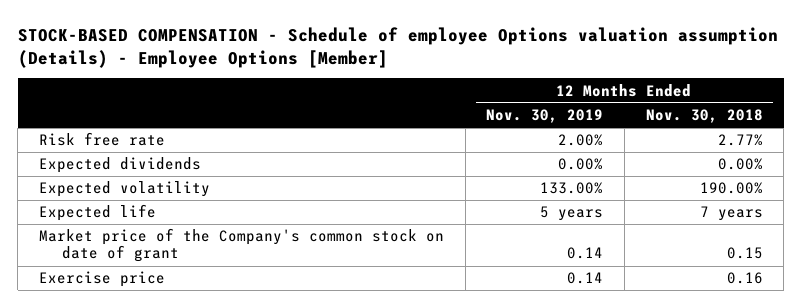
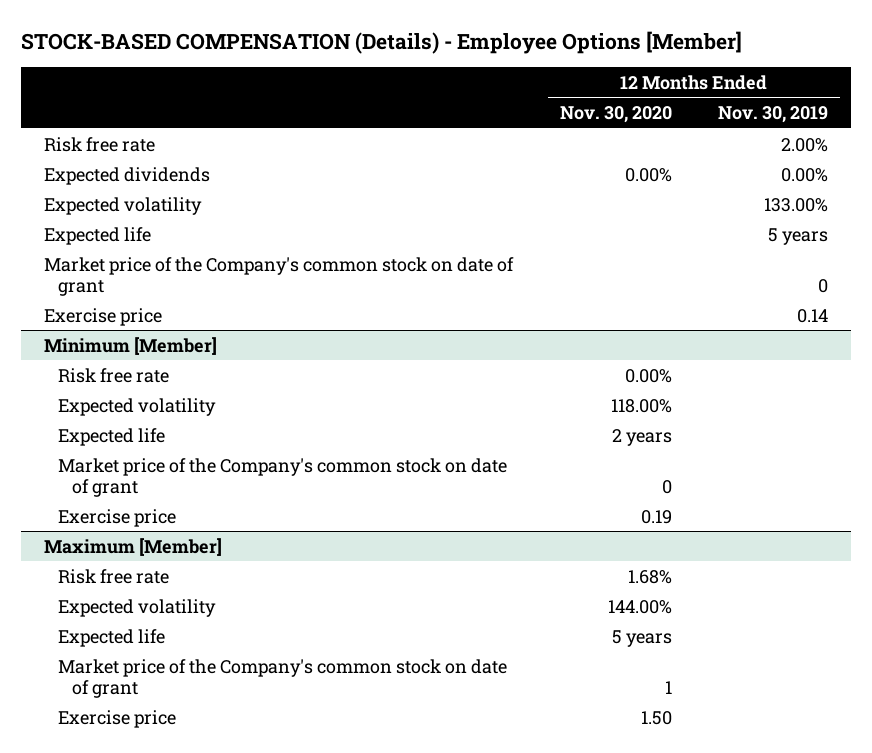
- STOCK-BASED COMPENSATION - Schedule of employee Options valuation assumption (Details) - Employee Options [Member]
+ STOCK-BASED COMPENSATION (Details) - Employee Options [Member]
- | 12 Months Ended Nov. 30, 2019 | 12 Months Ended Nov. 30, 2018
+ | 12 Months Ended Nov. 30, 2020 | 12 Months Ended Nov. 30, 2019
- Market price of the Company's common stock on date of grant | 0.14 | 0.15
+ Market price of the Company's common stock on date of grant | | 0
+ Minimum [Member]
+ Risk free rate | 0.00% |
+ Expected volatility | 118.00% |
+ Expected life | 2 years |
+ Market price of the Company's common stock on date of grant | 0 |
+ Exercise price | 0.19 |
+ Maximum [Member]
+ Risk free rate | 1.68% |
+ Expected volatility | 144.00% |
+ Expected life | 5 years |
+ Market price of the Company's common stock on date of grant | 1 |
+ Exercise price | 1.50 |

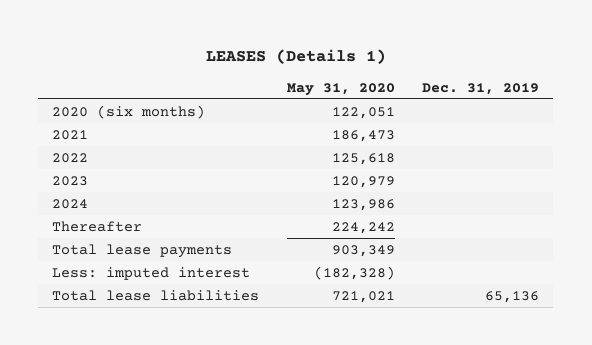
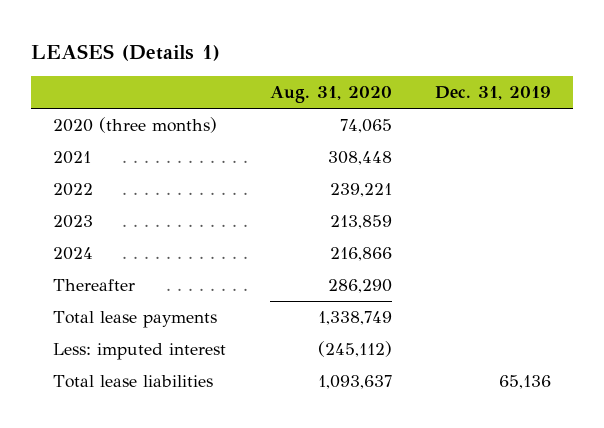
- | May 31, 2020 | Dec. 31, 2019
+ | Aug. 31, 2020 | Dec. 31, 2019
- 2020 (six months) | 122,051 |
+ 2020 (three months) | 74,065 |

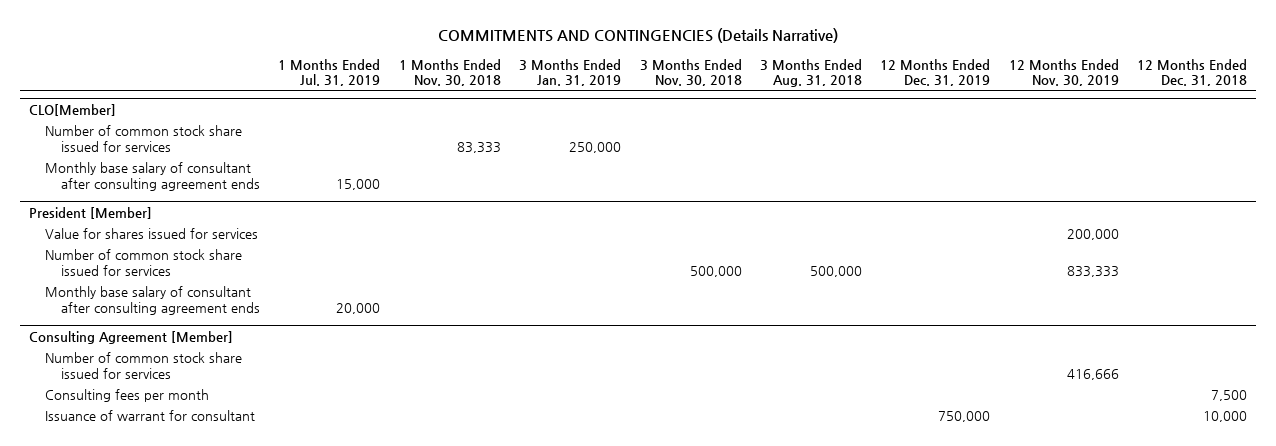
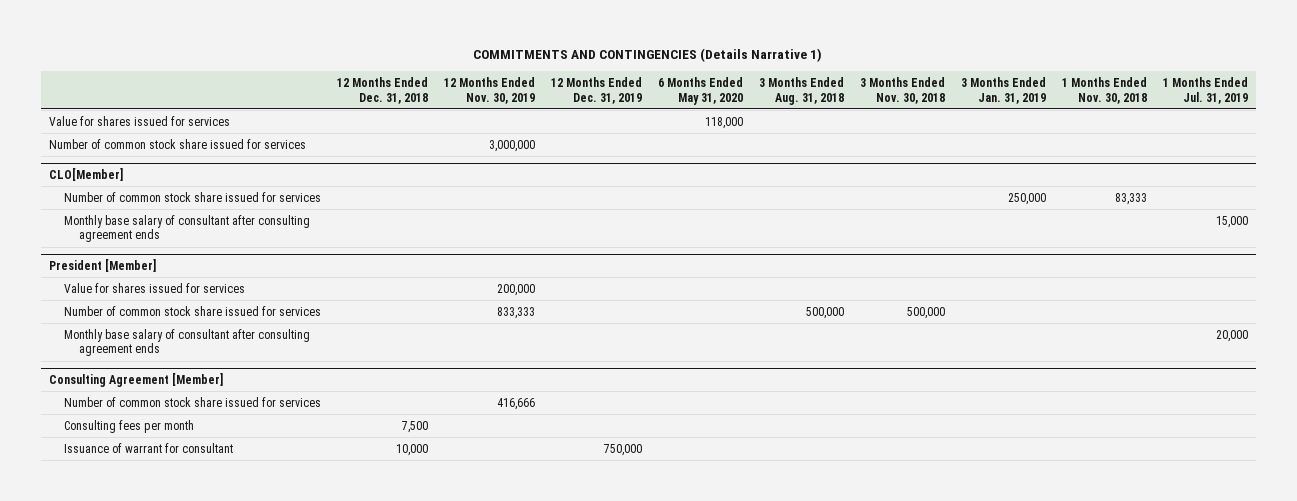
- COMMITMENTS AND CONTINGENCIES (Details Narrative)
+ COMMITMENTS AND CONTINGENCIES (Details Narrative 1)
- | 1 Months Ended Jul. 31, 2019 | 1 Months Ended Nov. 30, 2018 | 3 Months Ended Jan. 31, 2019 | 3 Months Ended Nov. 30, 2018 | 3 Months Ended Aug. 31, 2018 | 12 Months Ended Dec. 31, 2019 | 12 Months Ended Nov. 30, 2019 | 12 Months Ended Dec. 31, 2018
+ | 12 Months Ended Dec. 31, 2018 | 12 Months Ended Nov. 30, 2019 | 12 Months Ended Dec. 31, 2019 | 6 Months Ended May 31, 2020 | 3 Months Ended Aug. 31, 2018 | 3 Months Ended Nov. 30, 2018 | 3 Months Ended Jan. 31, 2019 | 1 Months Ended Nov. 30, 2018 | 1 Months Ended Jul. 31, 2019
+ Value for shares issued for services | | | | 118,000 | | | | |
+ Number of common stock share issued for services | | 3,000,000 | | | | | | |

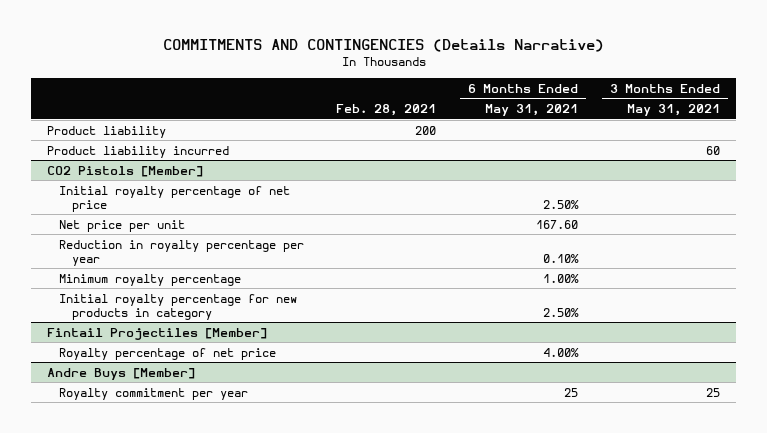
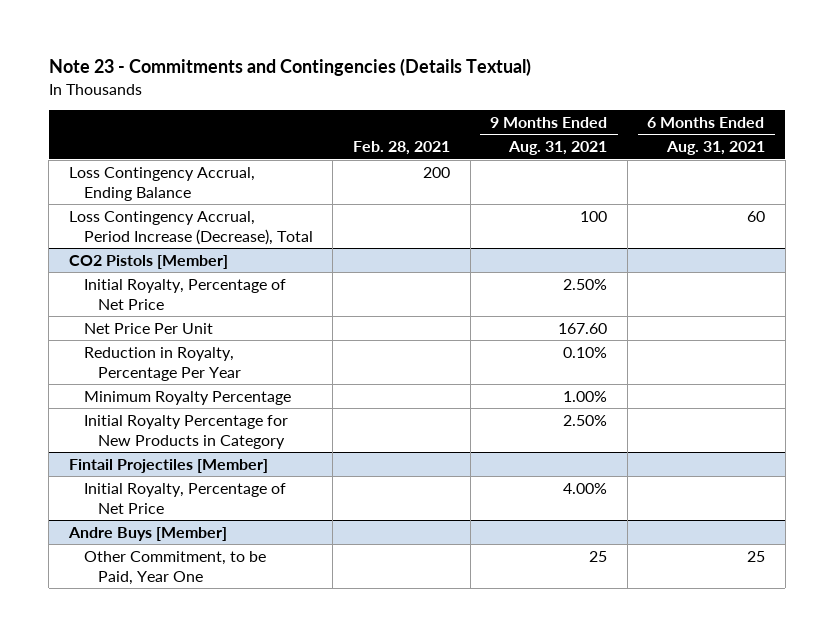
- COMMITMENTS AND CONTINGENCIES (Details Narrative)
+ Note 23 - Commitments and Contingencies (Details Textual)
- | Feb. 28, 2021 | 6 Months Ended May 31, 2021 | 3 Months Ended May 31, 2021
+ | Feb. 28, 2021 | 9 Months Ended Aug. 31, 2021 | 6 Months Ended Aug. 31, 2021
- Product liability | 200 | |
- Product liability incurred | | | 60
+ Loss Contingency Accrual, Ending Balance | 200 | |
+ Loss Contingency Accrual, Period Increase (Decrease), Total | | 100 | 60
@ CO2 Pistols [Member]
- Initial royalty percentage of net price | | 2.50% |
- Net price per unit | | 167.60 |
- Reduction in royalty percentage per year | | 0.10% |
- Minimum royalty percentage | | 1.00% |
- Initial royalty percentage for new products in category | | 2.50% |
+ Initial Royalty, Percentage of Net Price | | 2.50% |
+ Net Price Per Unit | | 167.60 |
+ Reduction in Royalty, Percentage Per Year | | 0.10% |
+ Minimum Royalty Percentage | | 1.00% |
+ Initial Royalty Percentage for New Products in Category | | 2.50% |
@ Fintail Projectiles [Member]
- Royalty percentage of net price | | 4.00% |
+ Initial Royalty, Percentage of Net Price | | 4.00% |
@ Andre Buys [Member]
- Royalty commitment per year | | 25 | 25
+ Other Commitment, to be Paid, Year One | | 25 | 25

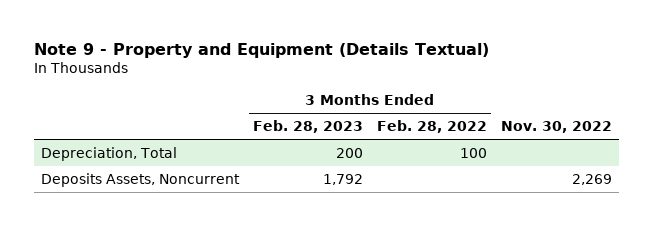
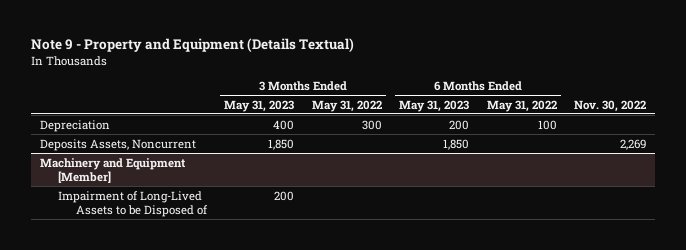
- | 3 Months Ended Feb. 28, 2023 | 3 Months Ended Feb. 28, 2022 | Nov. 30, 2022
+ | 3 Months Ended May 31, 2023 | 3 Months Ended May 31, 2022 | 6 Months Ended May 31, 2023 | 6 Months Ended May 31, 2022 | Nov. 30, 2022
- Depreciation, Total | 200 | 100 |
+ Depreciation | 400 | 300 | 200 | 100 |
+ Machinery and Equipment [Member]
+ Impairment of Long-Lived Assets to be Disposed of | 200 | | | |

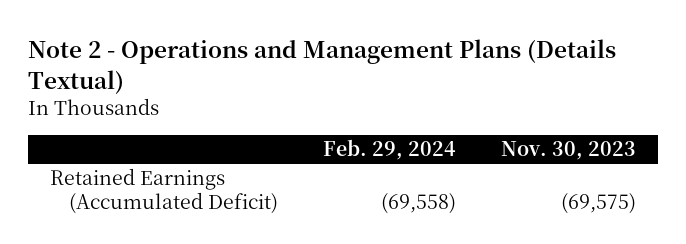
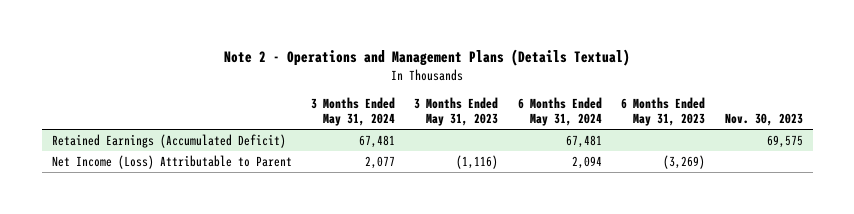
- | Feb. 29, 2024 | Nov. 30, 2023
+ | 3 Months Ended May 31, 2024 | 3 Months Ended May 31, 2023 | 6 Months Ended May 31, 2024 | 6 Months Ended May 31, 2023 | Nov. 30, 2023
- Retained Earnings (Accumulated Deficit) | (69,558) | (69,575)
+ Retained Earnings (Accumulated Deficit) | 67,481 | | 67,481 | | 69,575
+ Net Income (Loss) Attributable to Parent | 2,077 | (1,116) | 2,094 | (3,269) |

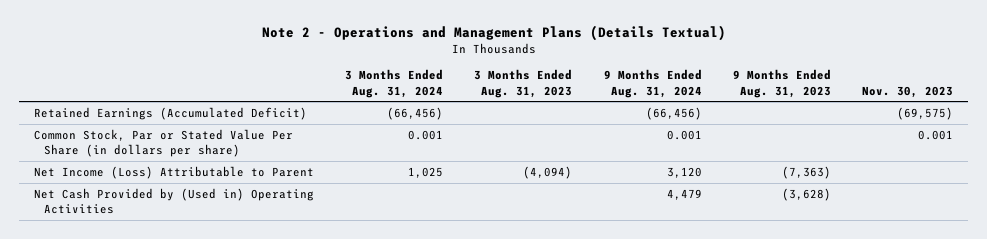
- | 3 Months Ended May 31, 2024 | 3 Months Ended May 31, 2023 | 6 Months Ended May 31, 2024 | 6 Months Ended May 31, 2023 | Nov. 30, 2023
+ | 3 Months Ended Aug. 31, 2024 | 3 Months Ended Aug. 31, 2023 | 9 Months Ended Aug. 31, 2024 | 9 Months Ended Aug. 31, 2023 | Nov. 30, 2023
- Retained Earnings (Accumulated Deficit) | 67,481 | | 67,481 | | 69,575
+ Retained Earnings (Accumulated Deficit) | (66,456) | | (66,456) | | (69,575)
+ Common Stock, Par or Stated Value Per Share (in dollars per share) | 0.001 | | 0.001 | | 0.001
+ Net Cash Provided by (Used in) Operating Activities | | | 4,479 | (3,628) |

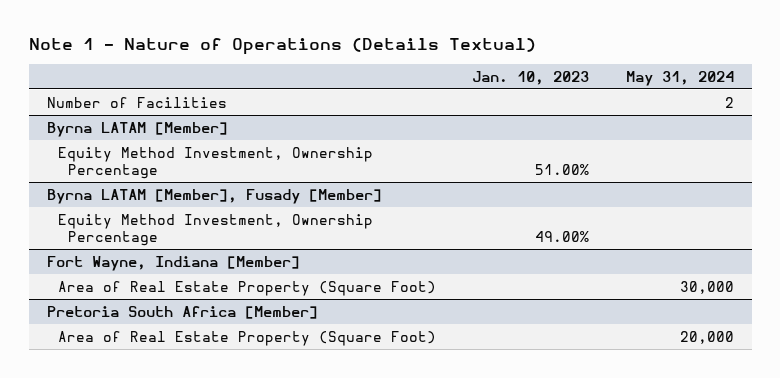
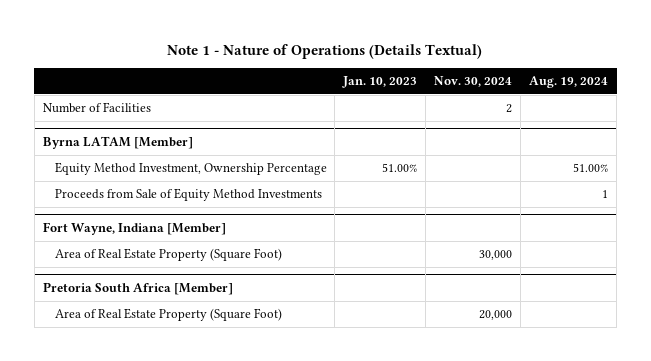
- | Jan. 10, 2023 | May 31, 2024
+ | Jan. 10, 2023 | Nov. 30, 2024 | Aug. 19, 2024
- Byrna LATAM [Member], Fusady [Member]
- Equity Method Investment, Ownership Percentage | 49.00% |
@ Byrna LATAM [Member]
+ Proceeds from Sale of Equity Method Investments | | | 1

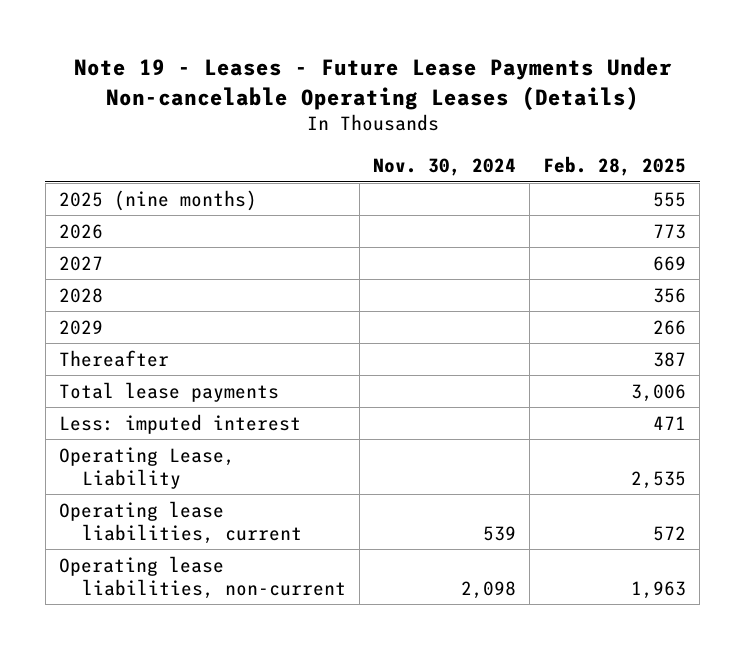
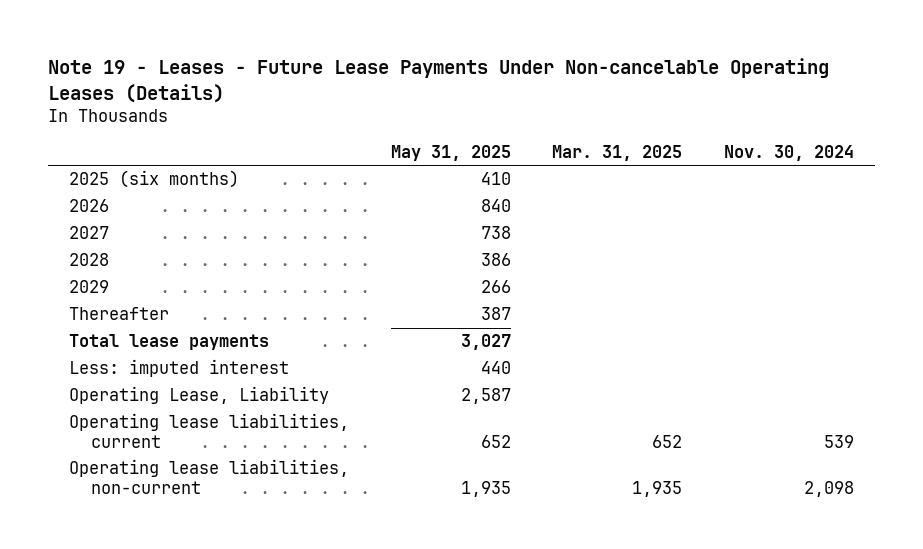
- | Nov. 30, 2024 | Feb. 28, 2025
+ | May 31, 2025 | Mar. 31, 2025 | Nov. 30, 2024
- 2025 (nine months) | | 555
+ 2025 (six months) | 410 | |

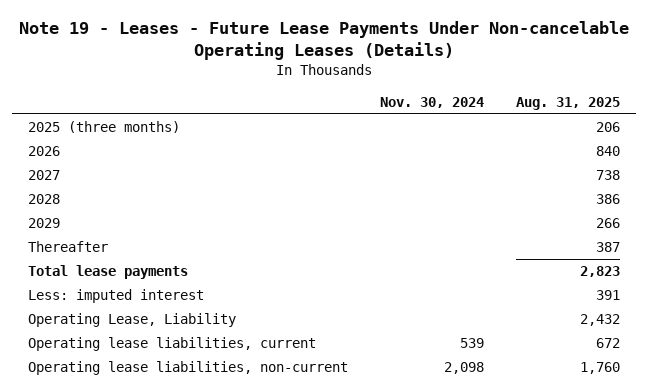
- | May 31, 2025 | Mar. 31, 2025 | Nov. 30, 2024
+ | Nov. 30, 2024 | Aug. 31, 2025
- 2025 (six months) | 410 | |
+ 2025 (three months) | | 206

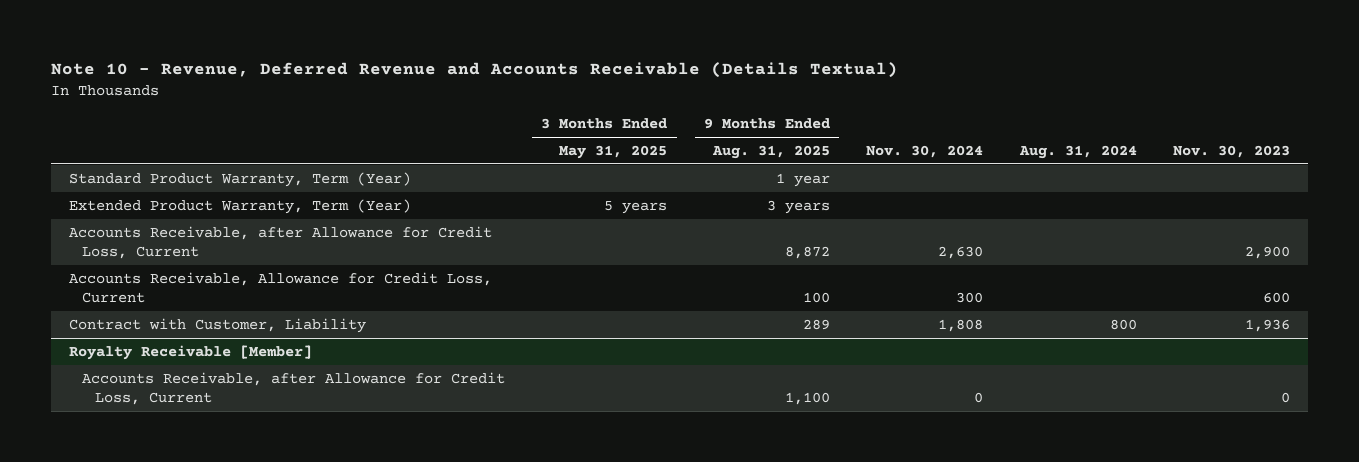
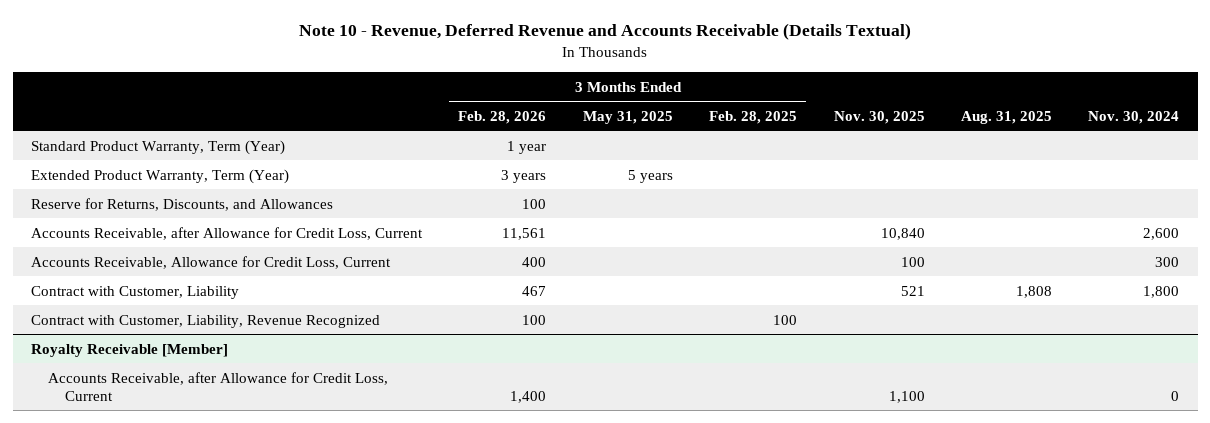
- | 3 Months Ended May 31, 2025 | 9 Months Ended Aug. 31, 2025 | Nov. 30, 2024 | Aug. 31, 2024 | Nov. 30, 2023
+ | 3 Months Ended Feb. 28, 2026 | 3 Months Ended May 31, 2025 | 3 Months Ended Feb. 28, 2025 | Nov. 30, 2025 | Aug. 31, 2025 | Nov. 30, 2024
- Accounts Receivable, after Allowance for Credit Loss, Current | | 8,872 | 2,630 | | 2,900
+ Reserve for Returns, Discounts, and Allowances | 100 | | | | |
+ Accounts Receivable, after Allowance for Credit Loss, Current | 11,561 | | | 10,840 | | 2,600
- Contract with Customer, Liability | | 289 | 1,808 | 800 | 1,936
+ Contract with Customer, Liability | 467 | | | 521 | 1,808 | 1,800
+ Contract with Customer, Liability, Revenue Recognized | 100 | | 100 | | |

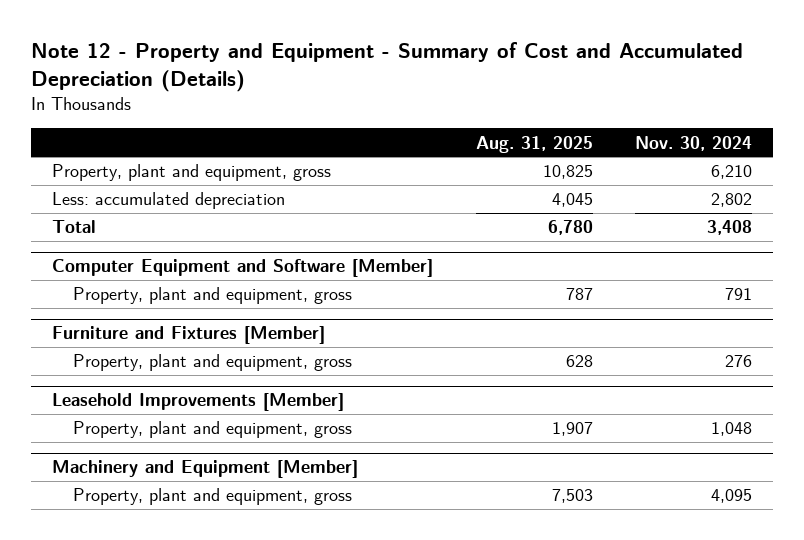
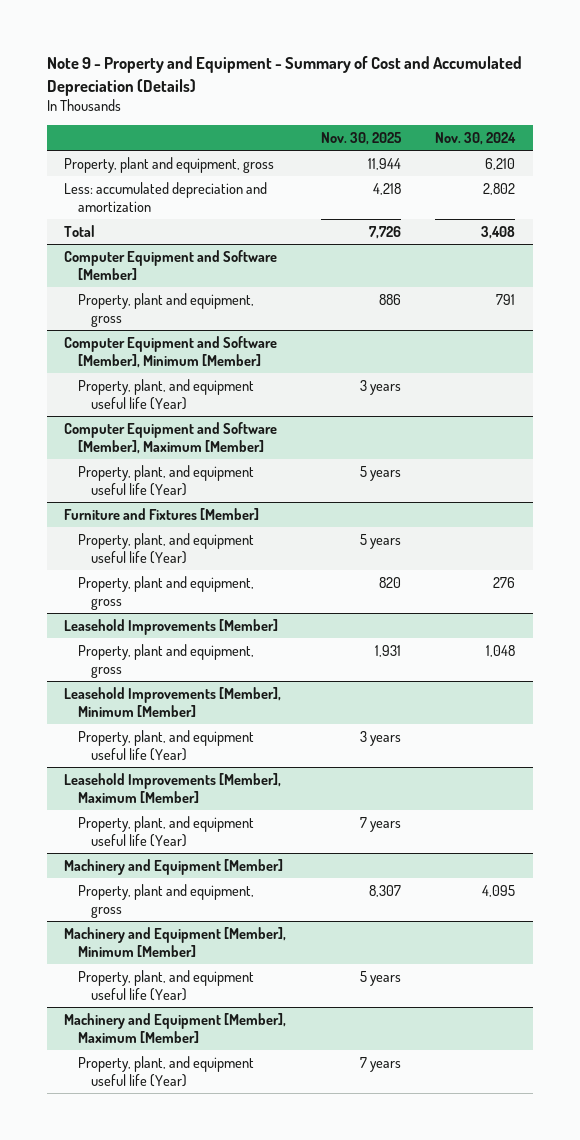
- Note 12 - Property and Equipment - Summary of Cost and Accumulated Depreciation (Details)
+ Note 9 - Property and Equipment - Summary of Cost and Accumulated Depreciation (Details)
- | Aug. 31, 2025 | Nov. 30, 2024
+ | Nov. 30, 2025 | Nov. 30, 2024
- Less: accumulated depreciation | 4,045 | 2,802
+ Less: accumulated depreciation and amortization | 4,218 | 2,802
+ Computer Equipment and Software [Member], Minimum [Member]
+ Property, plant, and equipment useful life (Year) | 3 years |
+ Computer Equipment and Software [Member], Maximum [Member]
+ Property, plant, and equipment useful life (Year) | 5 years |
@ Furniture and Fixtures [Member]
+ Property, plant, and equipment useful life (Year) | 5 years |
+ Leasehold Improvements [Member], Minimum [Member]
+ Property, plant, and equipment useful life (Year) | 3 years |
+ Leasehold Improvements [Member], Maximum [Member]
+ Property, plant, and equipment useful life (Year) | 7 years |
+ Machinery and Equipment [Member], Minimum [Member]
+ Property, plant, and equipment useful life (Year) | 5 years |
+ Machinery and Equipment [Member], Maximum [Member]
+ Property, plant, and equipment useful life (Year) | 7 years |

